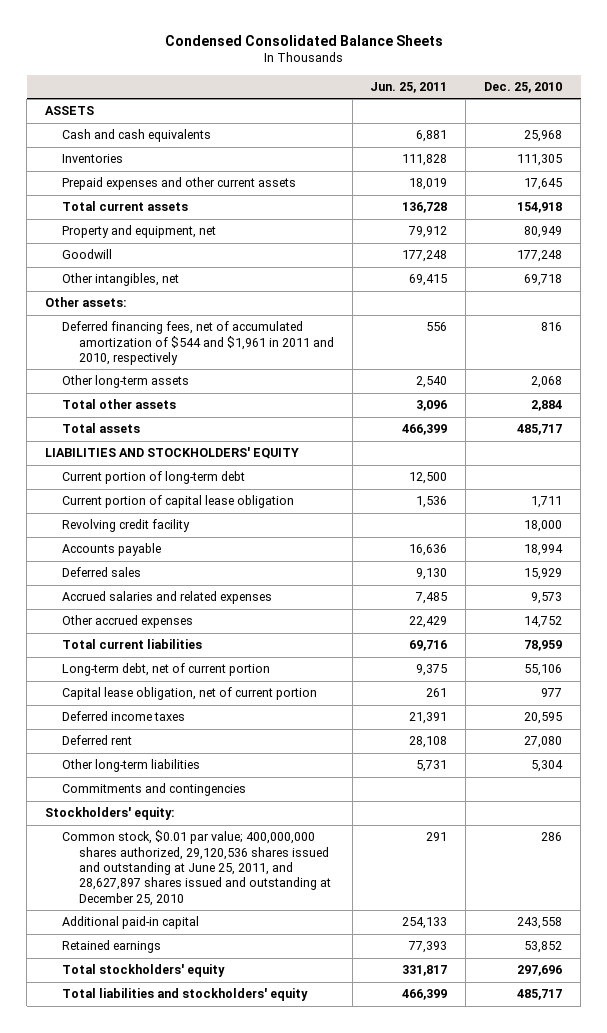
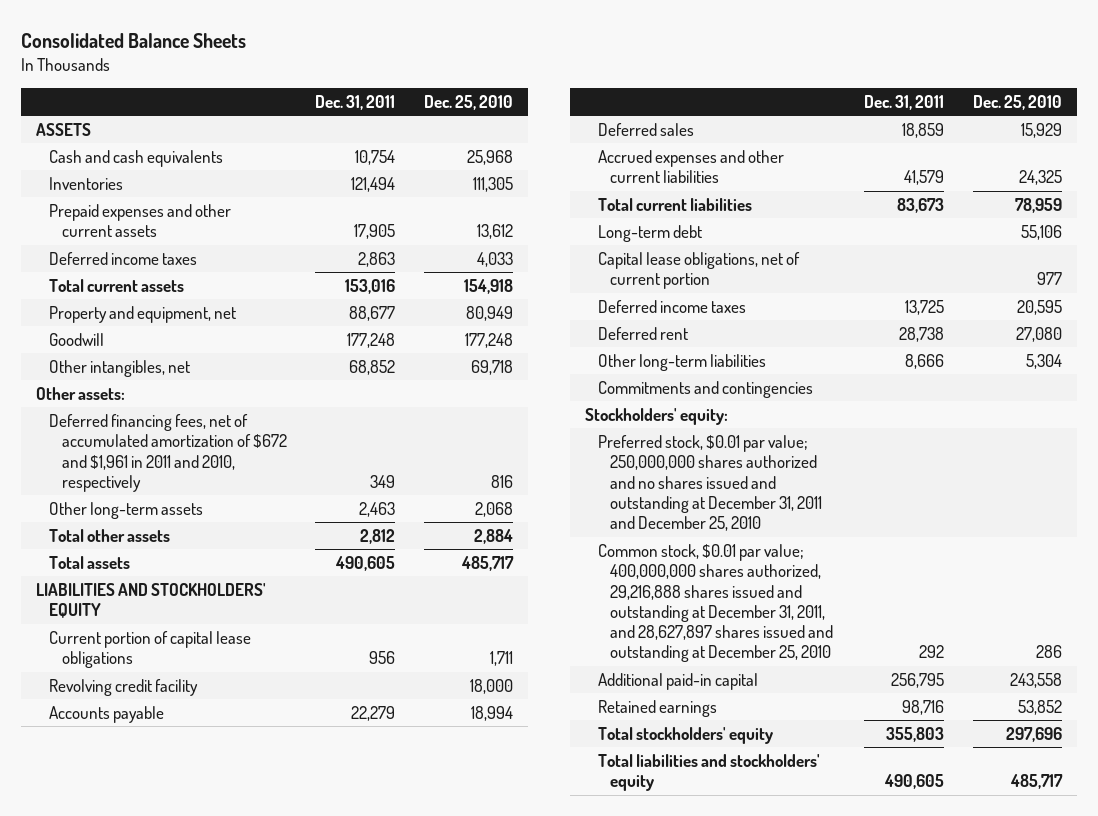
- Condensed Consolidated Balance Sheets
+ Consolidated Balance Sheets
- | Jun. 25, 2011 | Dec. 25, 2010
+ | Dec. 31, 2011 | Dec. 25, 2010
- Prepaid expenses and other current assets | 18,019 | 17,645
+ Prepaid expenses and other current assets | 17,905 | 13,612
+ Deferred income taxes | 2,863 | 4,033
- Deferred financing fees, net of accumulated amortization of $544 and $1,961 in 2011 and 2010, respectively | 556 | 816
+ Deferred financing fees, net of accumulated amortization of $672 and $1,961 in 2011 and 2010, respectively | 349 | 816
- Current portion of long-term debt | 12,500 |
- Current portion of capital lease obligation | 1,536 | 1,711
+ Current portion of capital lease obligations | 956 | 1,711
- Accrued salaries and related expenses | 7,485 | 9,573
- Other accrued expenses | 22,429 | 14,752
+ Accrued expenses and other current liabilities | 41,579 | 24,325
- Long-term debt, net of current portion | 9,375 | 55,106
- Capital lease obligation, net of current portion | 261 | 977
+ Long-term debt | | 55,106
+ Capital lease obligations, net of current portion | | 977
- Common stock, $0.01 par value; 400,000,000 shares authorized, 29,120,536 shares issued and outstanding at June 25, 2011, and 28,627,897 shares issued and outstanding at December 25, 2010 | 291 | 286
+ Preferred stock, $0.01 par value; 250,000,000 shares authorized and no shares issued and outstanding at December 31, 2011 and December 25, 2010
+ Common stock, $0.01 par value; 400,000,000 shares authorized, 29,216,888 shares issued and outstanding at December 31, 2011, and 28,627,897 shares issued and outstanding at December 25, 2010 | 292 | 286

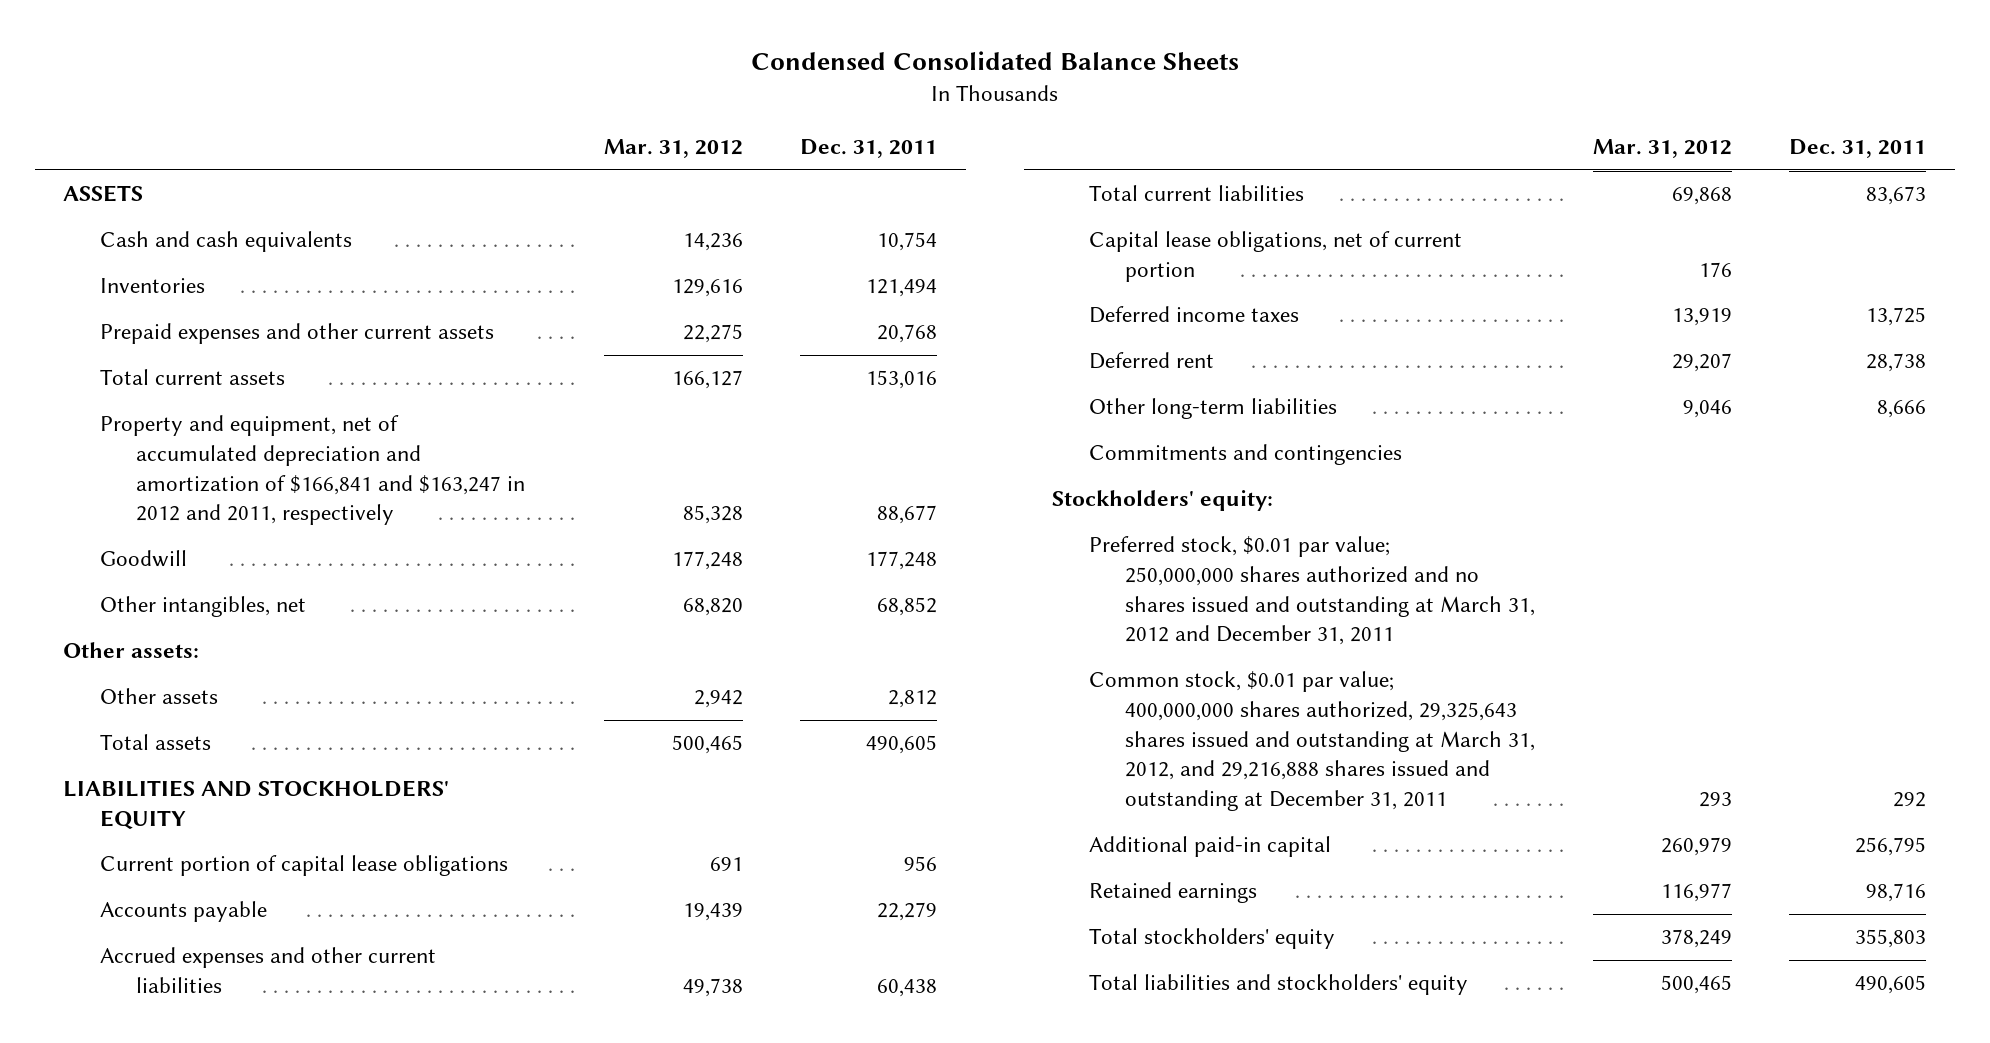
- Consolidated Balance Sheets
+ Condensed Consolidated Balance Sheets
- | Dec. 31, 2011 | Dec. 25, 2010
+ | Mar. 31, 2012 | Dec. 31, 2011
- Prepaid expenses and other current assets | 17,905 | 13,612
- Deferred income taxes | 2,863 | 4,033
+ Prepaid expenses and other current assets | 22,275 | 20,768
- Property and equipment, net | 88,677 | 80,949
+ Property and equipment, net of accumulated depreciation and amortization of $166,841 and $163,247 in 2012 and 2011, respectively | 85,328 | 88,677
- Deferred financing fees, net of accumulated amortization of $672 and $1,961 in 2011 and 2010, respectively | 349 | 816
- Other long-term assets | 2,463 | 2,068
- Total other assets | 2,812 | 2,884
+ Other assets | 2,942 | 2,812
- Revolving credit facility | | 18,000
- Deferred sales | 18,859 | 15,929
- Accrued expenses and other current liabilities | 41,579 | 24,325
+ Accrued expenses and other current liabilities | 49,738 | 60,438
- Long-term debt | | 55,106
- Preferred stock, $0.01 par value; 250,000,000 shares authorized and no shares issued and outstanding at December 31, 2011 and December 25, 2010
- Common stock, $0.01 par value; 400,000,000 shares authorized, 29,216,888 shares issued and outstanding at December 31, 2011, and 28,627,897 shares issued and outstanding at December 25, 2010 | 292 | 286
+ Preferred stock, $0.01 par value; 250,000,000 shares authorized and no shares issued and outstanding at March 31, 2012 and December 31, 2011
+ Common stock, $0.01 par value; 400,000,000 shares authorized, 29,325,643 shares issued and outstanding at March 31, 2012, and 29,216,888 shares issued and outstanding at December 31, 2011 | 293 | 292

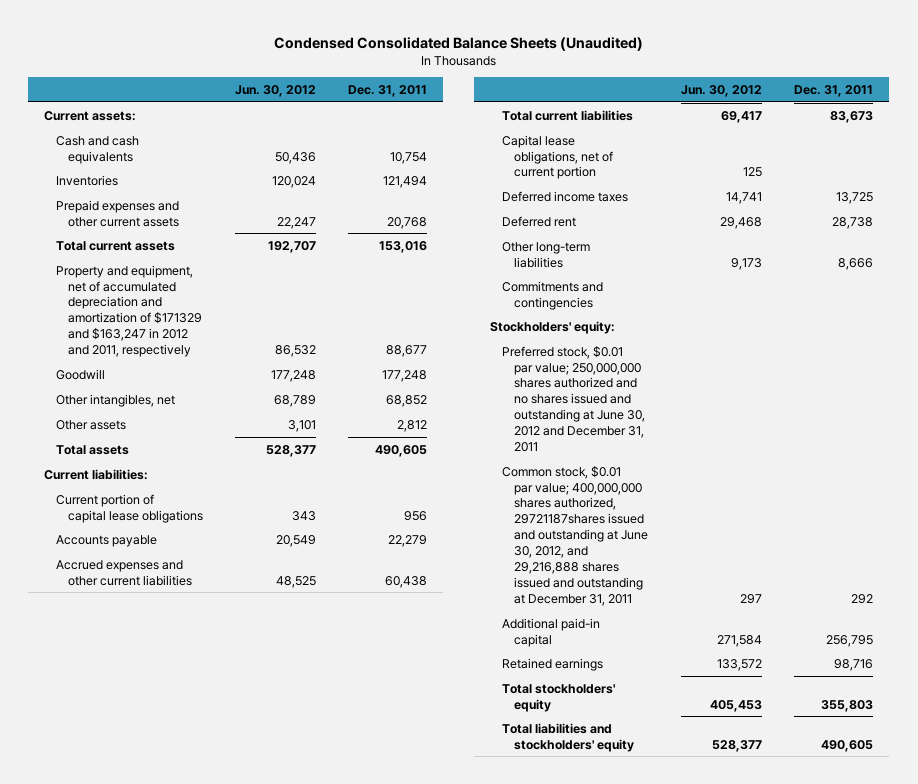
- Condensed Consolidated Balance Sheets
+ Condensed Consolidated Balance Sheets (Unaudited)
- | Mar. 31, 2012 | Dec. 31, 2011
+ | Jun. 30, 2012 | Dec. 31, 2011
- ASSETS
+ Current assets:
- Property and equipment, net of accumulated depreciation and amortization of $166,841 and $163,247 in 2012 and 2011, respectively | 85,328 | 88,677
+ Property and equipment, net of accumulated depreciation and amortization of $171329 and $163,247 in 2012 and 2011, respectively | 86,532 | 88,677
- Other assets:
- LIABILITIES AND STOCKHOLDERS' EQUITY
+ Current liabilities:
- Preferred stock, $0.01 par value; 250,000,000 shares authorized and no shares issued and outstanding at March 31, 2012 and December 31, 2011
- Common stock, $0.01 par value; 400,000,000 shares authorized, 29,325,643 shares issued and outstanding at March 31, 2012, and 29,216,888 shares issued and outstanding at December 31, 2011 | 293 | 292
+ Preferred stock, $0.01 par value; 250,000,000 shares authorized and no shares issued and outstanding at June 30, 2012 and December 31, 2011
+ Common stock, $0.01 par value; 400,000,000 shares authorized, 29721187shares issued and outstanding at June 30, 2012, and 29,216,888 shares issued and outstanding at December 31, 2011 | 297 | 292

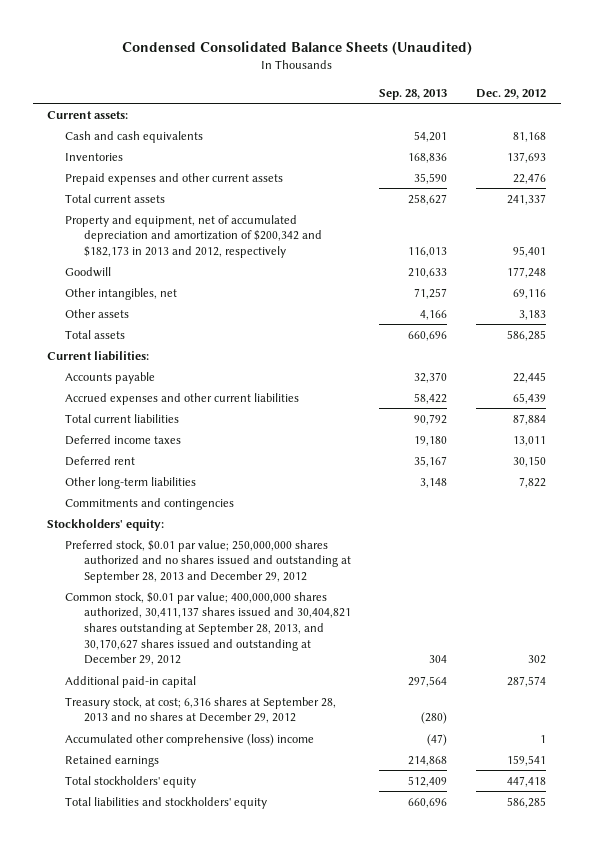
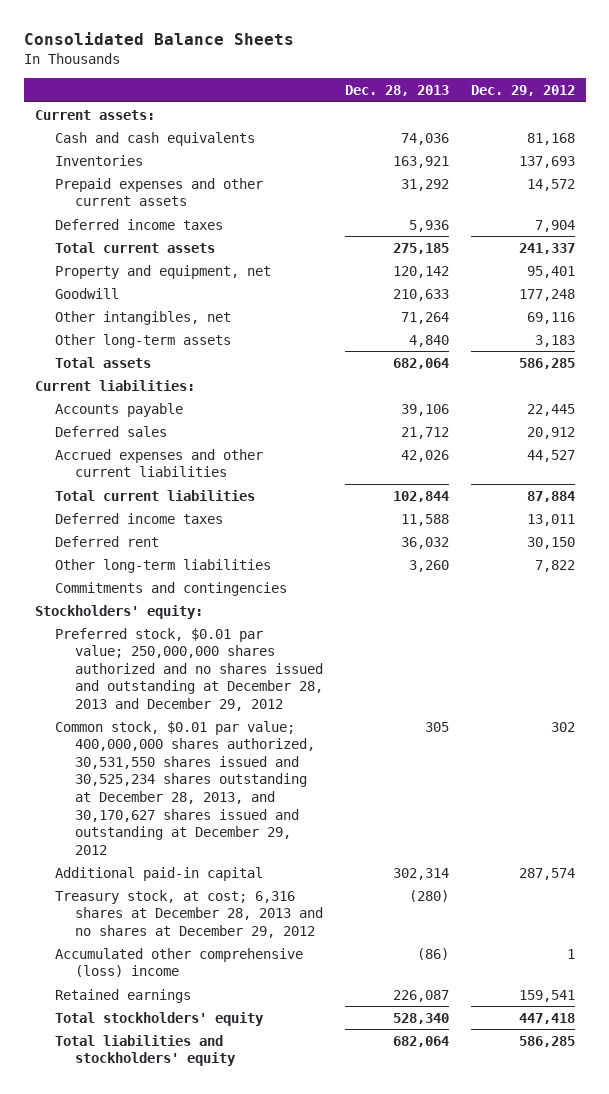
- Condensed Consolidated Balance Sheets (Unaudited)
+ Consolidated Balance Sheets
- | Sep. 28, 2013 | Dec. 29, 2012
+ | Dec. 28, 2013 | Dec. 29, 2012
- Prepaid expenses and other current assets | 35,590 | 22,476
+ Prepaid expenses and other current assets | 31,292 | 14,572
+ Deferred income taxes | 5,936 | 7,904
- Property and equipment, net of accumulated depreciation and amortization of $200,342 and $182,173 in 2013 and 2012, respectively | 116,013 | 95,401
+ Property and equipment, net | 120,142 | 95,401
- Other assets | 4,166 | 3,183
+ Other long-term assets | 4,840 | 3,183
- Accrued expenses and other current liabilities | 58,422 | 65,439
+ Deferred sales | 21,712 | 20,912
+ Accrued expenses and other current liabilities | 42,026 | 44,527
- Preferred stock, $0.01 par value; 250,000,000 shares authorized and no shares issued and outstanding at September 28, 2013 and December 29, 2012
- Common stock, $0.01 par value; 400,000,000 shares authorized, 30,411,137 shares issued and 30,404,821 shares outstanding at September 28, 2013, and 30,170,627 shares issued and outstanding at December 29, 2012 | 304 | 302
+ Preferred stock, $0.01 par value; 250,000,000 shares authorized and no shares issued and outstanding at December 28, 2013 and December 29, 2012
+ Common stock, $0.01 par value; 400,000,000 shares authorized, 30,531,550 shares issued and 30,525,234 shares outstanding at December 28, 2013, and 30,170,627 shares issued and outstanding at December 29, 2012 | 305 | 302
- Treasury stock, at cost; 6,316 shares at September 28, 2013 and no shares at December 29, 2012 | (280) |
+ Treasury stock, at cost; 6,316 shares at December 28, 2013 and no shares at December 29, 2012 | (280) |

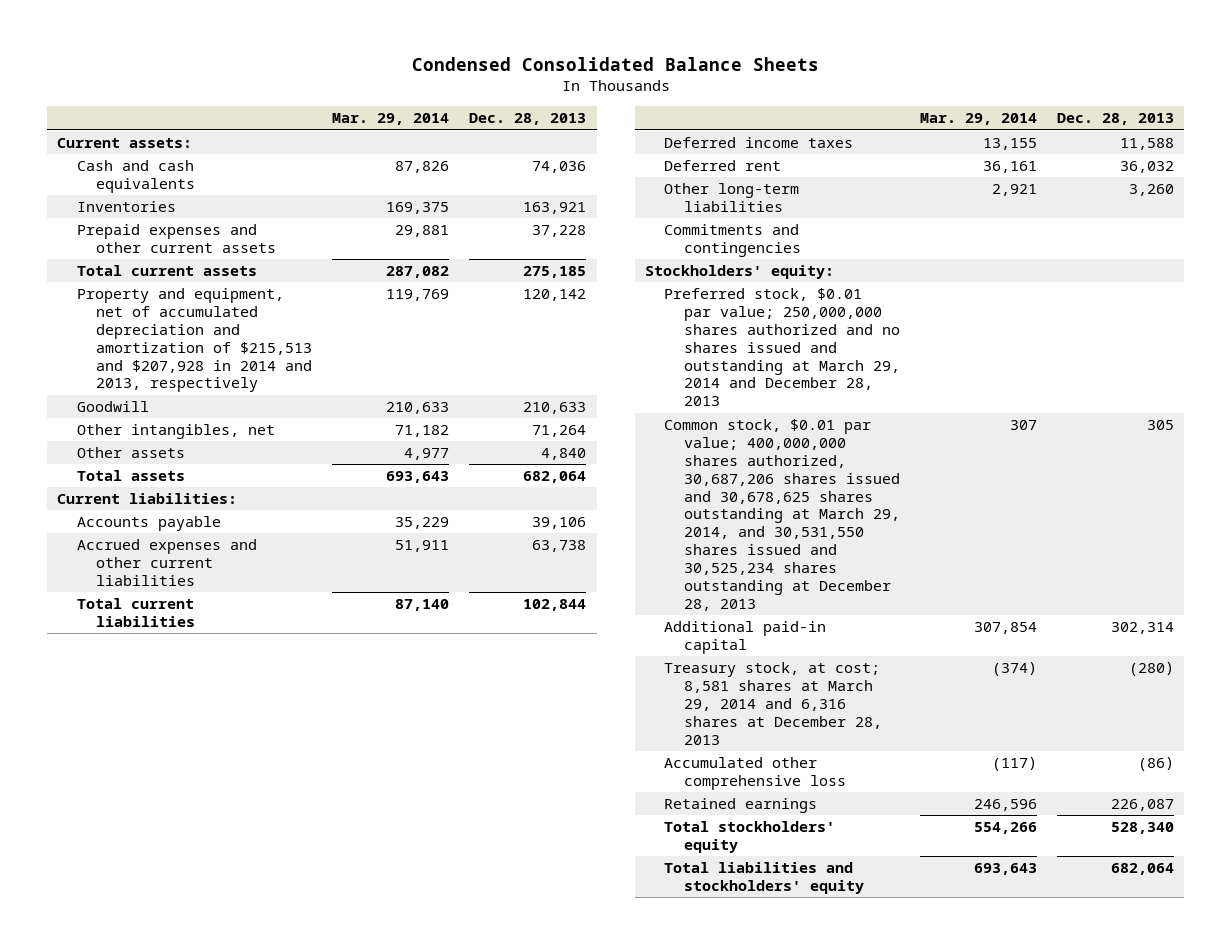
- Consolidated Balance Sheets
+ Condensed Consolidated Balance Sheets
- | Dec. 28, 2013 | Dec. 29, 2012
+ | Mar. 29, 2014 | Dec. 28, 2013
- Prepaid expenses and other current assets | 31,292 | 14,572
- Deferred income taxes | 5,936 | 7,904
+ Prepaid expenses and other current assets | 29,881 | 37,228
- Property and equipment, net | 120,142 | 95,401
+ Property and equipment, net of accumulated depreciation and amortization of $215,513 and $207,928 in 2014 and 2013, respectively | 119,769 | 120,142
- Other long-term assets | 4,840 | 3,183
+ Other assets | 4,977 | 4,840
- Deferred sales | 21,712 | 20,912
- Accrued expenses and other current liabilities | 42,026 | 44,527
+ Accrued expenses and other current liabilities | 51,911 | 63,738
- Preferred stock, $0.01 par value; 250,000,000 shares authorized and no shares issued and outstanding at December 28, 2013 and December 29, 2012
- Common stock, $0.01 par value; 400,000,000 shares authorized, 30,531,550 shares issued and 30,525,234 shares outstanding at December 28, 2013, and 30,170,627 shares issued and outstanding at December 29, 2012 | 305 | 302
+ Preferred stock, $0.01 par value; 250,000,000 shares authorized and no shares issued and outstanding at March 29, 2014 and December 28, 2013
+ Common stock, $0.01 par value; 400,000,000 shares authorized, 30,687,206 shares issued and 30,678,625 shares outstanding at March 29, 2014, and 30,531,550 shares issued and 30,525,234 shares outstanding at December 28, 2013 | 307 | 305
- Treasury stock, at cost; 6,316 shares at December 28, 2013 and no shares at December 29, 2012 | (280) |
- Accumulated other comprehensive (loss) income | (86) | 1
+ Treasury stock, at cost; 8,581 shares at March 29, 2014 and 6,316 shares at December 28, 2013 | (374) | (280)
+ Accumulated other comprehensive loss | (117) | (86)

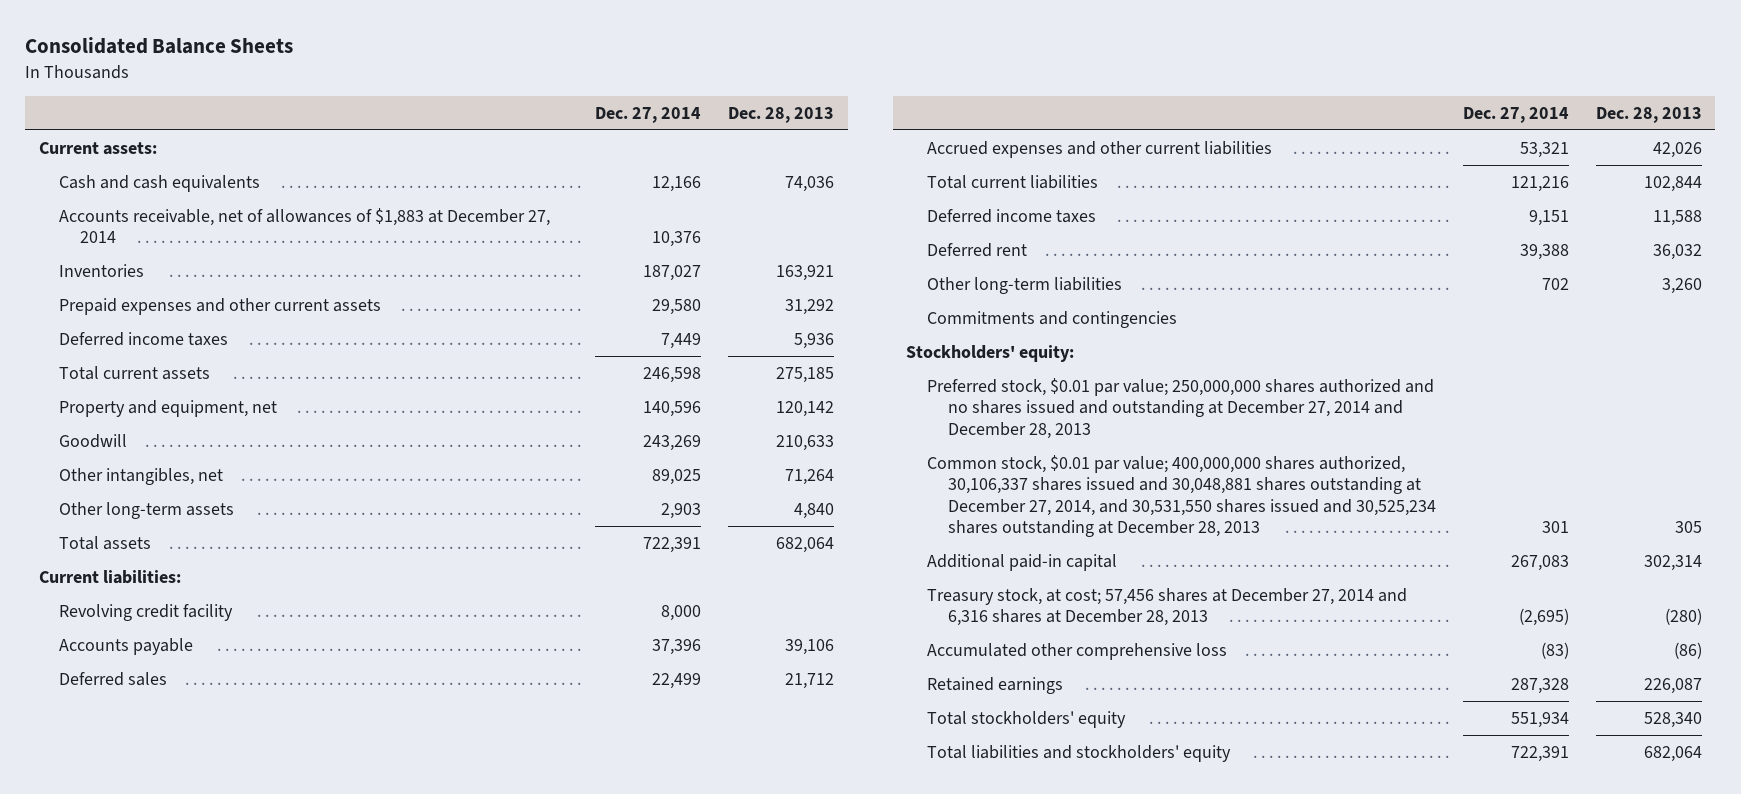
- Condensed Consolidated Balance Sheets
+ Consolidated Balance Sheets
- | Mar. 29, 2014 | Dec. 28, 2013
+ | Dec. 27, 2014 | Dec. 28, 2013
+ Accounts receivable, net of allowances of $1,883 at December 27, 2014 | 10,376 |
- Prepaid expenses and other current assets | 29,881 | 37,228
+ Prepaid expenses and other current assets | 29,580 | 31,292
+ Deferred income taxes | 7,449 | 5,936
- Property and equipment, net of accumulated depreciation and amortization of $215,513 and $207,928 in 2014 and 2013, respectively | 119,769 | 120,142
+ Property and equipment, net | 140,596 | 120,142
- Other assets | 4,977 | 4,840
+ Other long-term assets | 2,903 | 4,840
+ Revolving credit facility | 8,000 |
- Accrued expenses and other current liabilities | 51,911 | 63,738
+ Deferred sales | 22,499 | 21,712
+ Accrued expenses and other current liabilities | 53,321 | 42,026
- Preferred stock, $0.01 par value; 250,000,000 shares authorized and no shares issued and outstanding at March 29, 2014 and December 28, 2013
- Common stock, $0.01 par value; 400,000,000 shares authorized, 30,687,206 shares issued and 30,678,625 shares outstanding at March 29, 2014, and 30,531,550 shares issued and 30,525,234 shares outstanding at December 28, 2013 | 307 | 305
+ Preferred stock, $0.01 par value; 250,000,000 shares authorized and no shares issued and outstanding at December 27, 2014 and December 28, 2013
+ Common stock, $0.01 par value; 400,000,000 shares authorized, 30,106,337 shares issued and 30,048,881 shares outstanding at December 27, 2014, and 30,531,550 shares issued and 30,525,234 shares outstanding at December 28, 2013 | 301 | 305
- Treasury stock, at cost; 8,581 shares at March 29, 2014 and 6,316 shares at December 28, 2013 | (374) | (280)
+ Treasury stock, at cost; 57,456 shares at December 27, 2014 and 6,316 shares at December 28, 2013 | (2,695) | (280)

